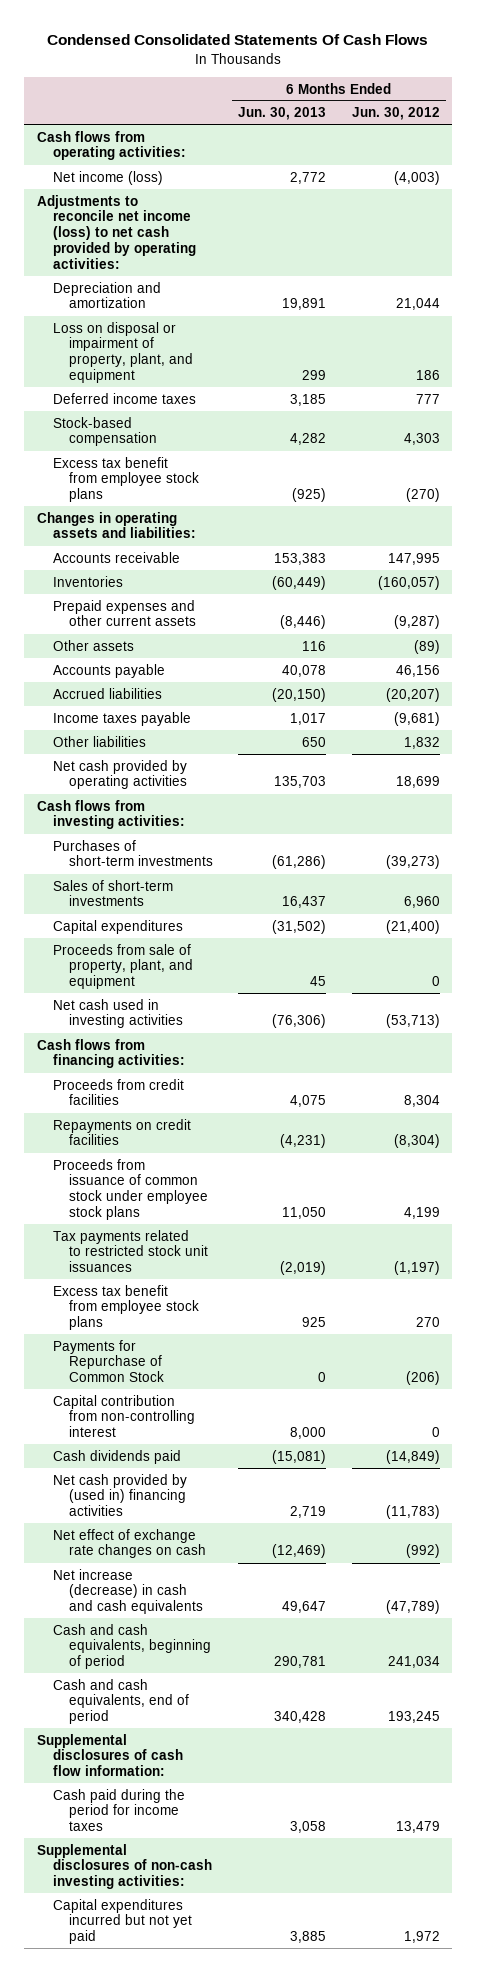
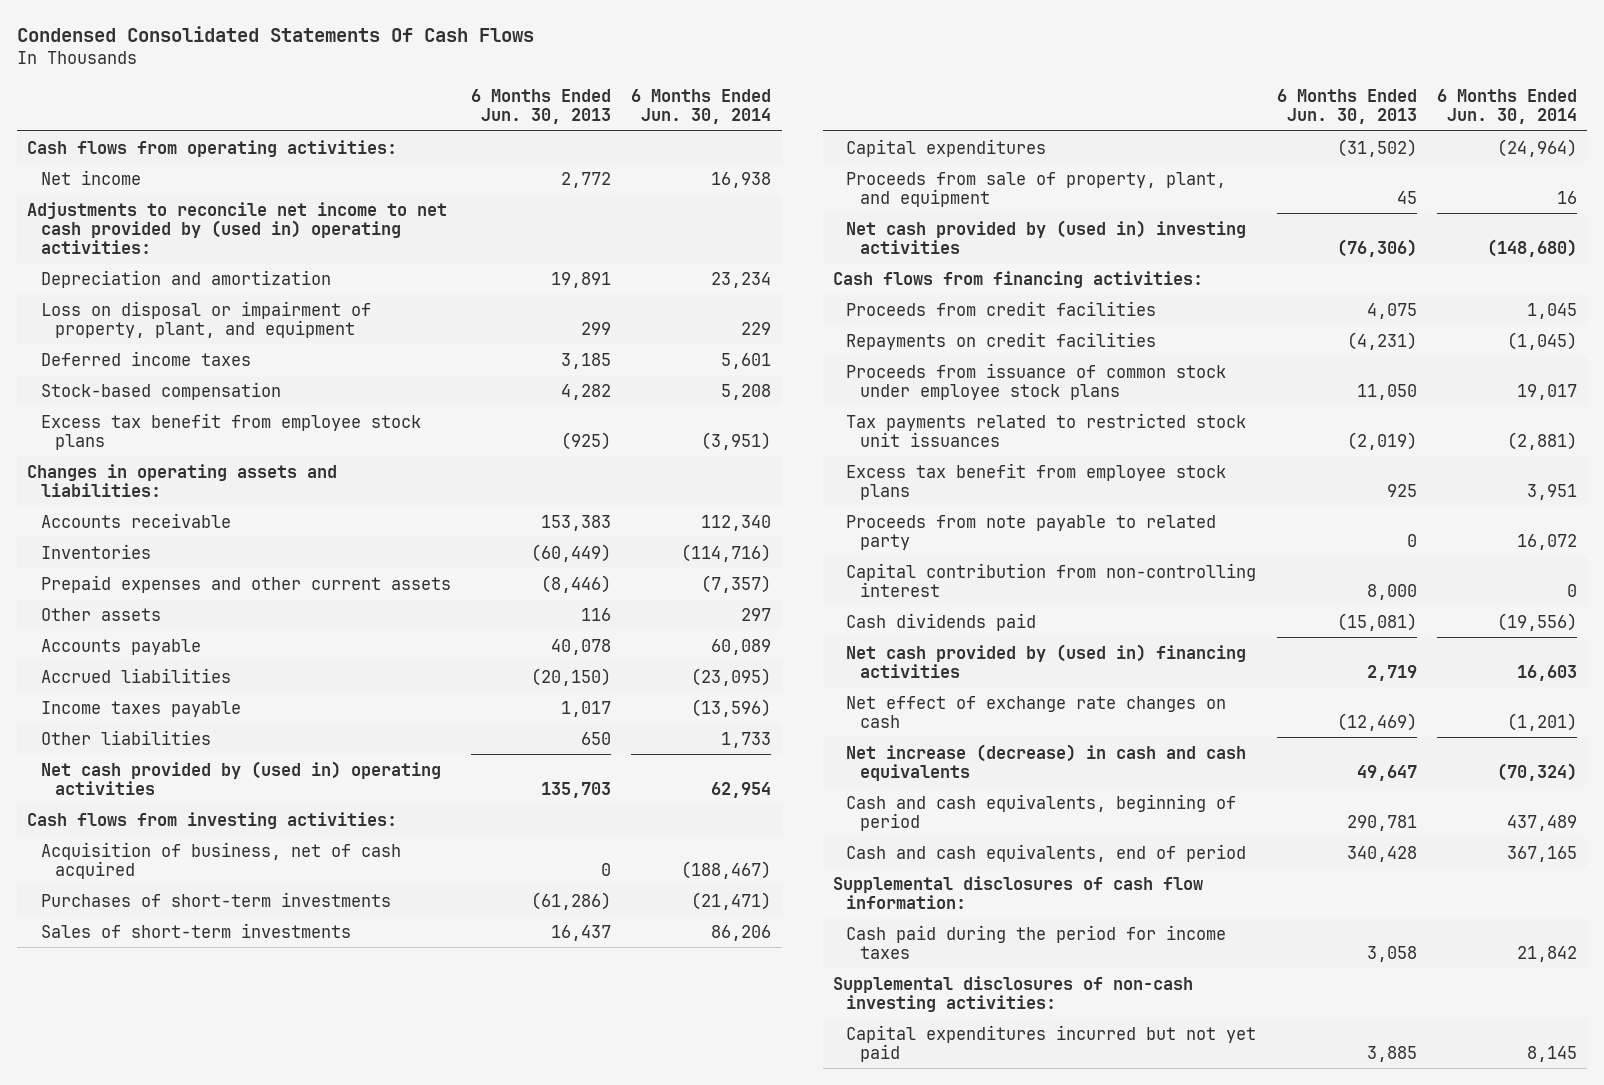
- | 6 Months Ended Jun. 30, 2013 | 6 Months Ended Jun. 30, 2012
+ | 6 Months Ended Jun. 30, 2013 | 6 Months Ended Jun. 30, 2014
- Net income (loss) | 2,772 | (4,003)
- Adjustments to reconcile net income (loss) to net cash provided by operating activities:
+ Net income | 2,772 | 16,938
+ Adjustments to reconcile net income to net cash provided by (used in) operating activities:
- Net cash provided by operating activities | 135,703 | 18,699
+ Net cash provided by (used in) operating activities | 135,703 | 62,954
+ Acquisition of business, net of cash acquired | 0 | (188,467)
- Net cash used in investing activities | (76,306) | (53,713)
+ Net cash provided by (used in) investing activities | (76,306) | (148,680)
- Payments for Repurchase of Common Stock | 0 | (206)
+ Proceeds from note payable to related party | 0 | 16,072

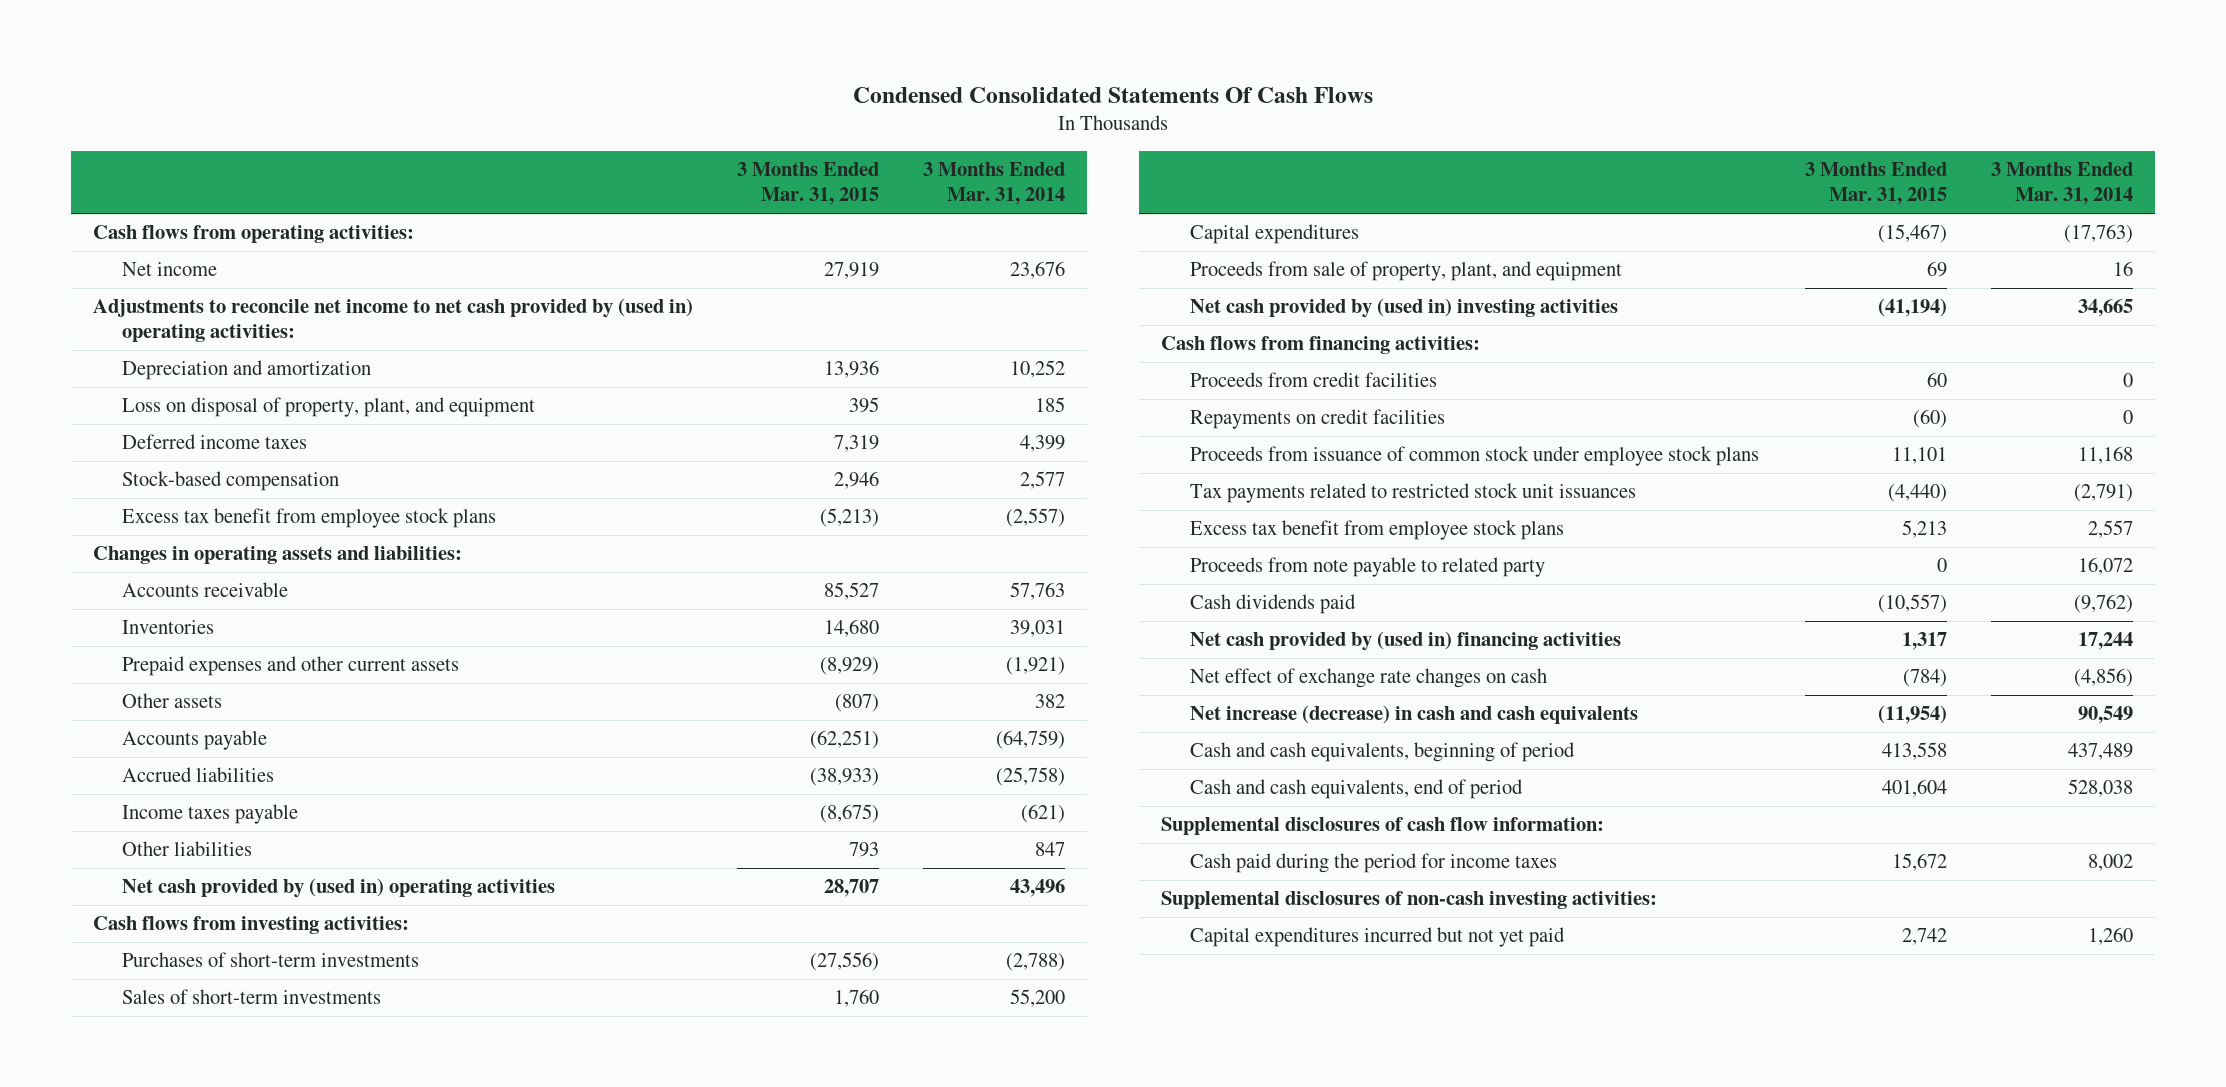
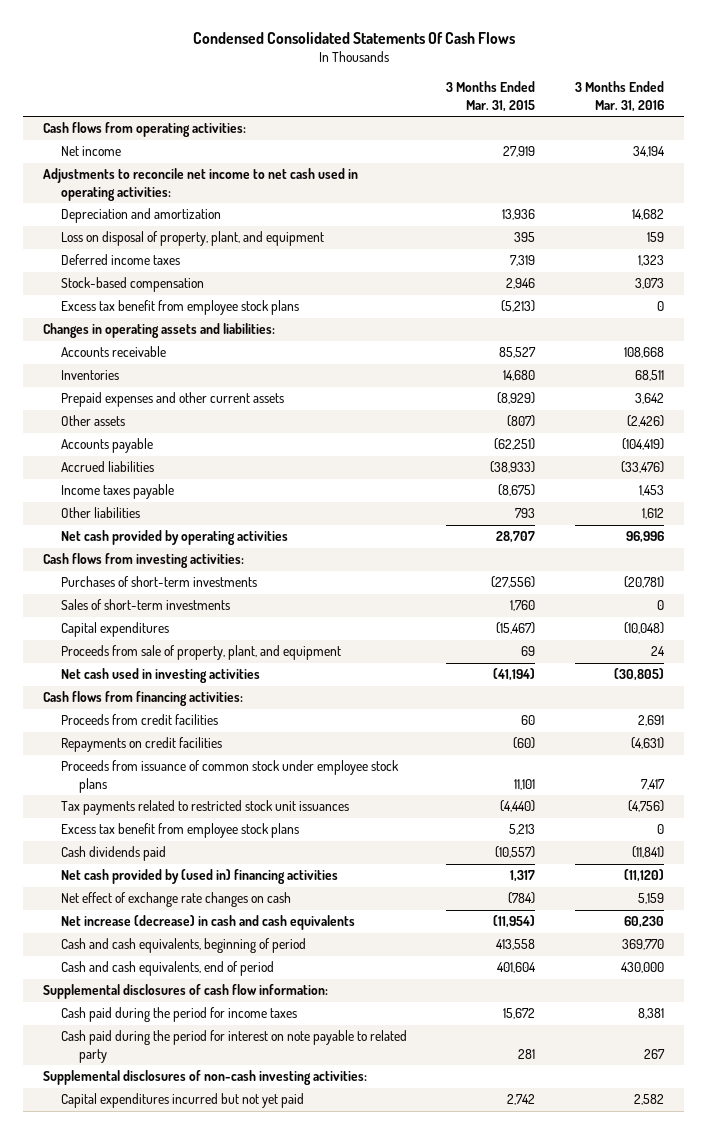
- | 3 Months Ended Mar. 31, 2015 | 3 Months Ended Mar. 31, 2014
+ | 3 Months Ended Mar. 31, 2015 | 3 Months Ended Mar. 31, 2016
- Adjustments to reconcile net income to net cash provided by (used in) operating activities:
+ Adjustments to reconcile net income to net cash used in operating activities:
- Net cash provided by (used in) operating activities | 28,707 | 43,496
+ Net cash provided by operating activities | 28,707 | 96,996
- Net cash provided by (used in) investing activities | (41,194) | 34,665
+ Net cash used in investing activities | (41,194) | (30,805)
- Proceeds from note payable to related party | 0 | 16,072
+ Cash paid during the period for interest on note payable to related party | 281 | 267

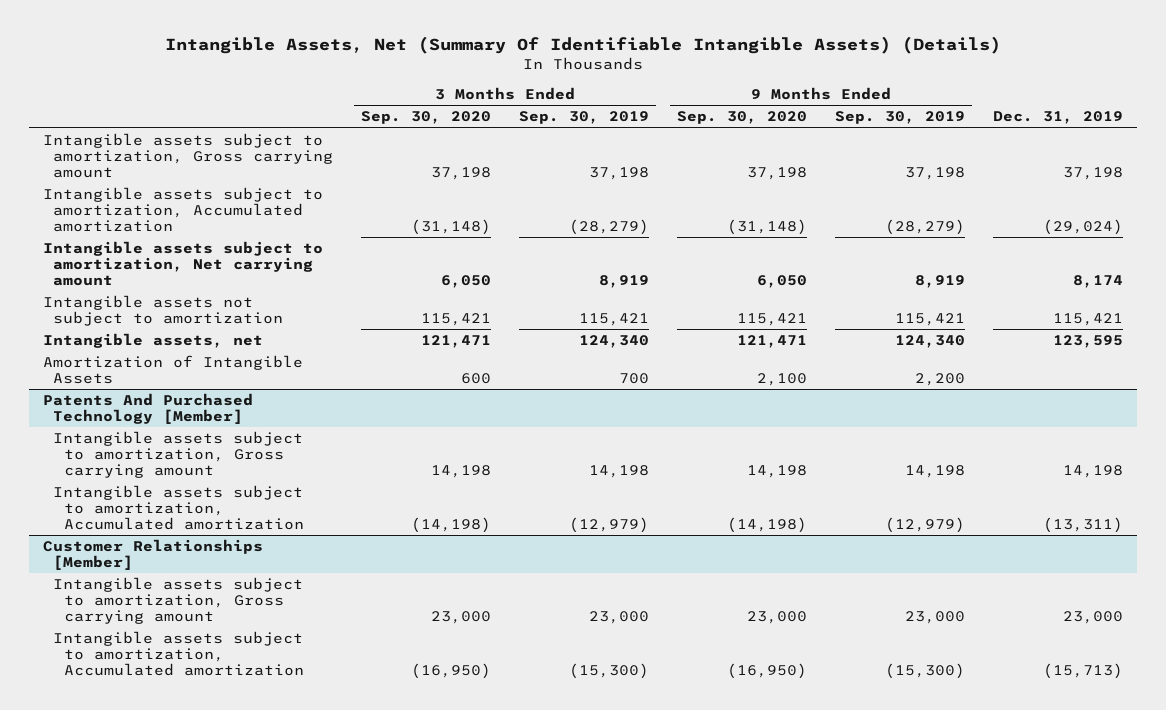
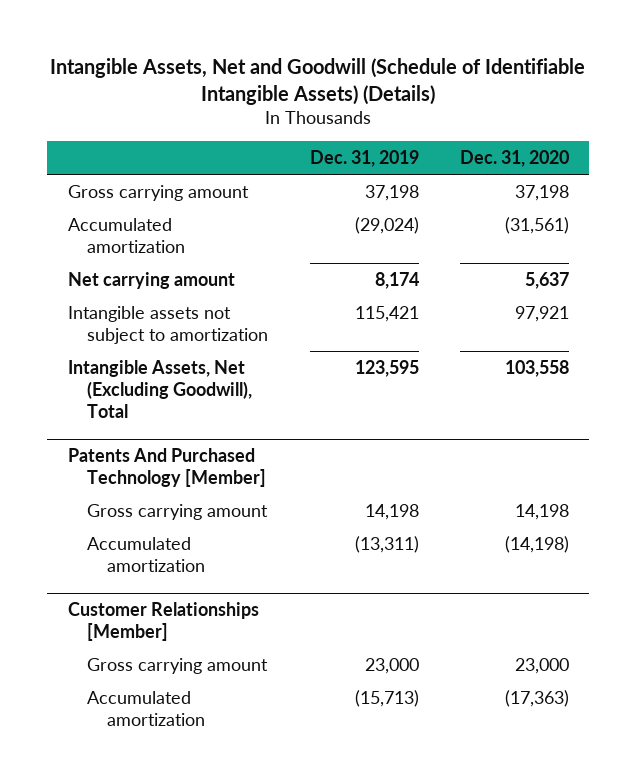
- Intangible Assets, Net (Summary Of Identifiable Intangible Assets) (Details)
+ Intangible Assets, Net and Goodwill (Schedule of Identifiable Intangible Assets) (Details)
- | 3 Months Ended Sep. 30, 2020 | 3 Months Ended Sep. 30, 2019 | 9 Months Ended Sep. 30, 2020 | 9 Months Ended Sep. 30, 2019 | Dec. 31, 2019
+ | Dec. 31, 2019 | Dec. 31, 2020
- Intangible assets subject to amortization, Gross carrying amount | 37,198 | 37,198 | 37,198 | 37,198 | 37,198
- Intangible assets subject to amortization, Accumulated amortization | (31,148) | (28,279) | (31,148) | (28,279) | (29,024)
- Intangible assets subject to amortization, Net carrying amount | 6,050 | 8,919 | 6,050 | 8,919 | 8,174
+ Gross carrying amount | 37,198 | 37,198
+ Accumulated amortization | (29,024) | (31,561)
+ Net carrying amount | 8,174 | 5,637
- Intangible assets, net | 121,471 | 124,340 | 121,471 | 124,340 | 123,595
- Amortization of Intangible Assets | 600 | 700 | 2,100 | 2,200 |
+ Intangible Assets, Net (Excluding Goodwill), Total | 123,595 | 103,558
@ Patents And Purchased Technology [Member]
- Intangible assets subject to amortization, Gross carrying amount | 14,198 | 14,198 | 14,198 | 14,198 | 14,198
- Intangible assets subject to amortization, Accumulated amortization | (14,198) | (12,979) | (14,198) | (12,979) | (13,311)
+ Gross carrying amount | 14,198 | 14,198
+ Accumulated amortization | (13,311) | (14,198)
@ Customer Relationships [Member]
- Intangible assets subject to amortization, Gross carrying amount | 23,000 | 23,000 | 23,000 | 23,000 | 23,000
- Intangible assets subject to amortization, Accumulated amortization | (16,950) | (15,300) | (16,950) | (15,300) | (15,713)
+ Gross carrying amount | 23,000 | 23,000
+ Accumulated amortization | (15,713) | (17,363)

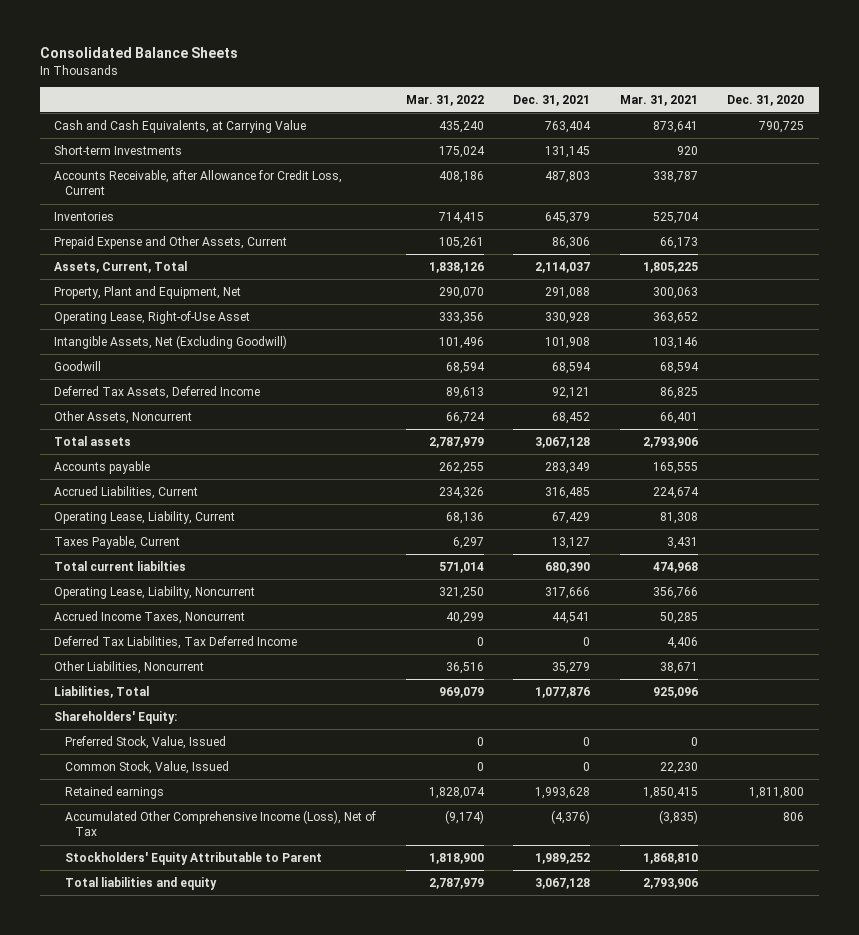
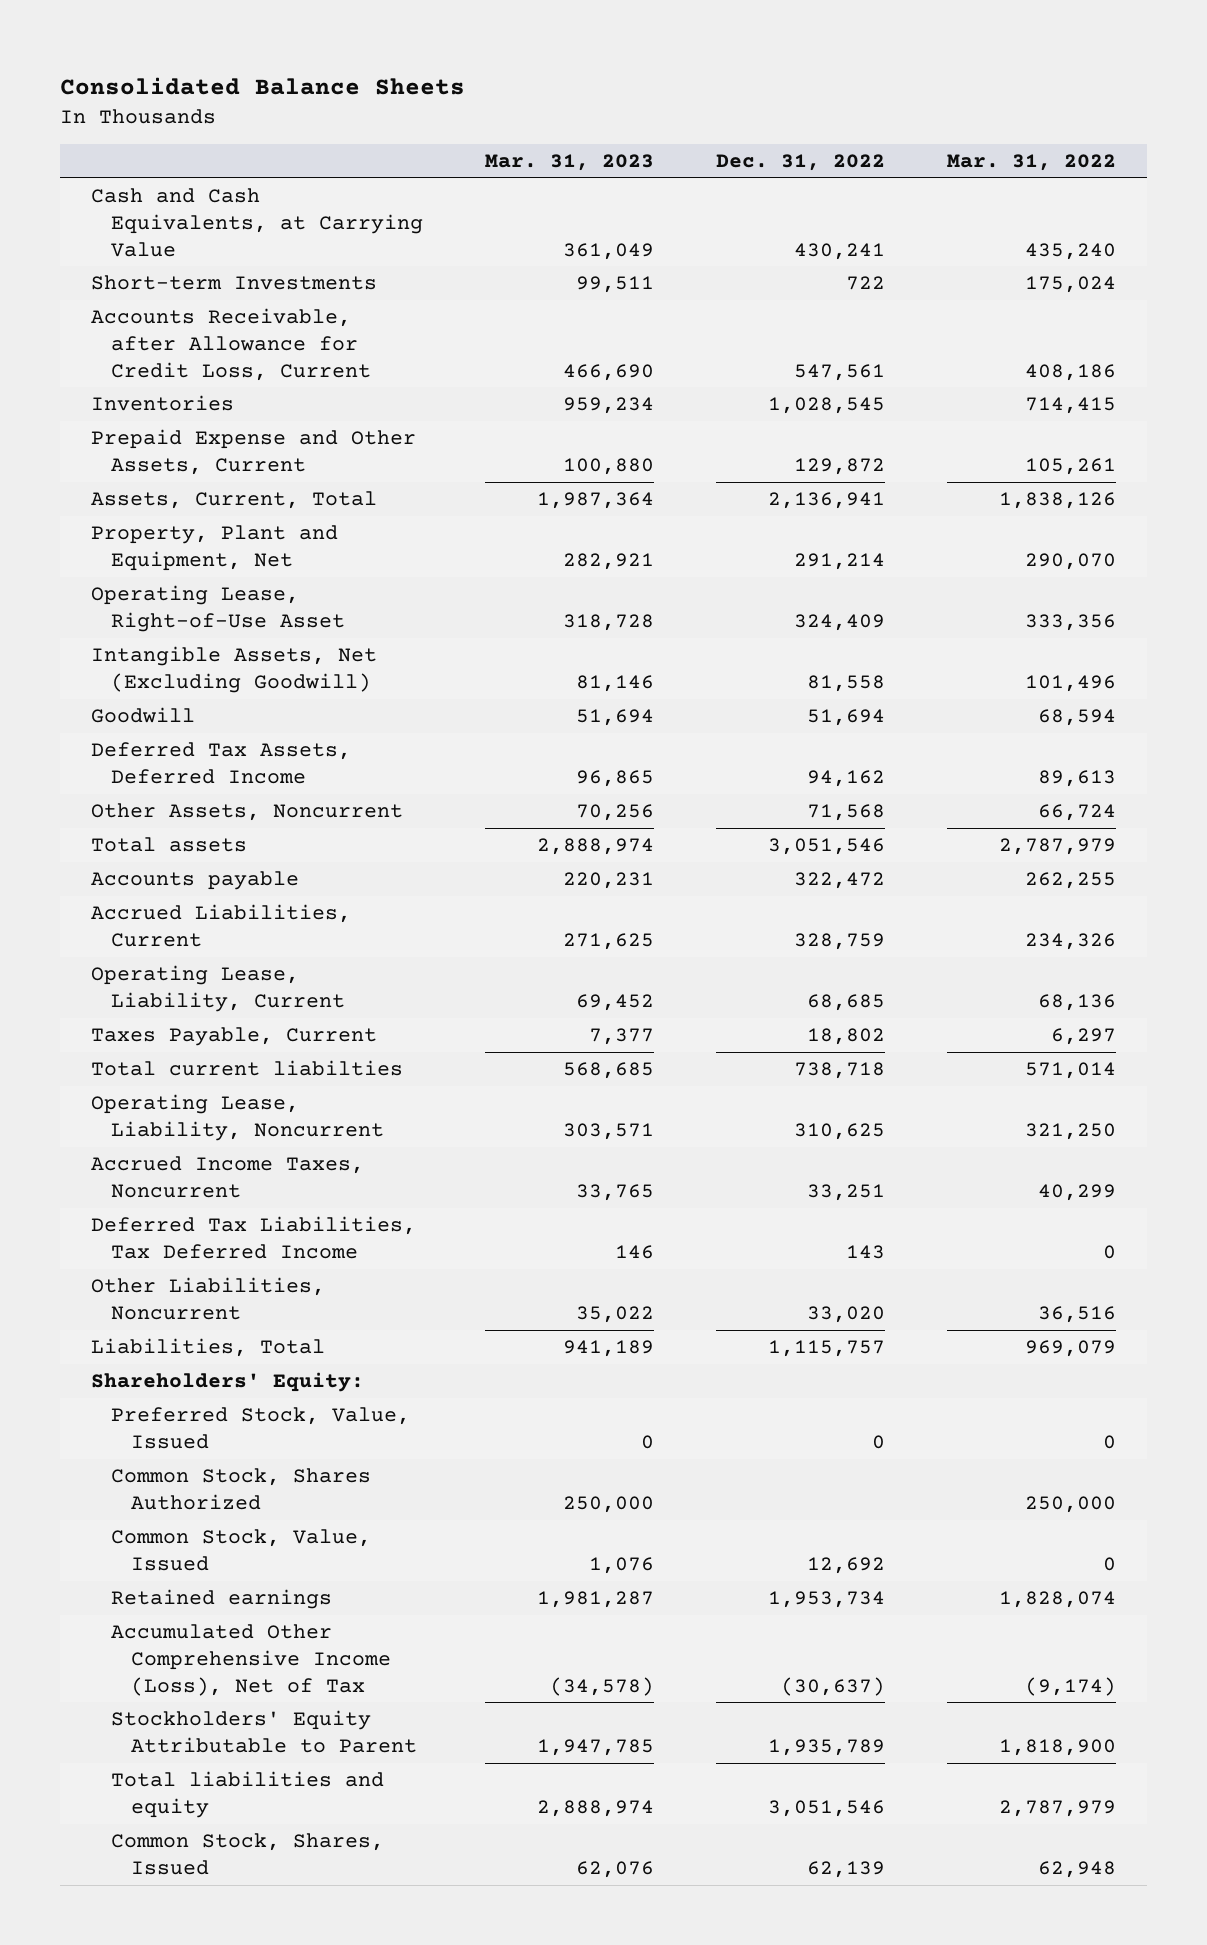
- | Mar. 31, 2022 | Dec. 31, 2021 | Mar. 31, 2021 | Dec. 31, 2020
+ | Mar. 31, 2023 | Dec. 31, 2022 | Mar. 31, 2022
+ Common Stock, Shares Authorized | 250,000 | | 250,000
+ Common Stock, Shares, Issued | 62,076 | 62,139 | 62,948

